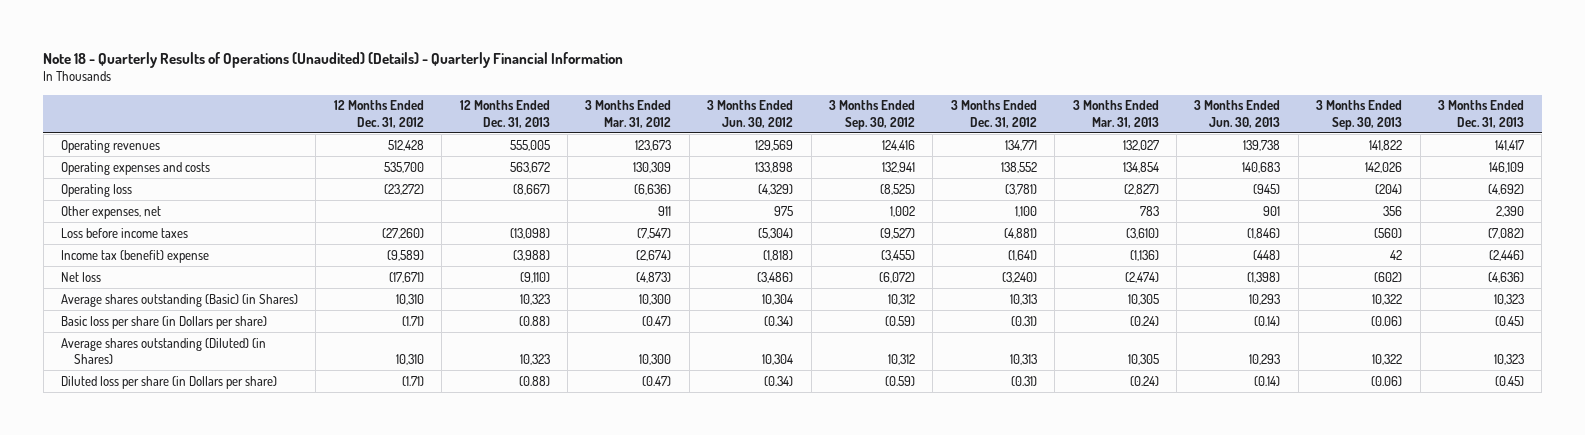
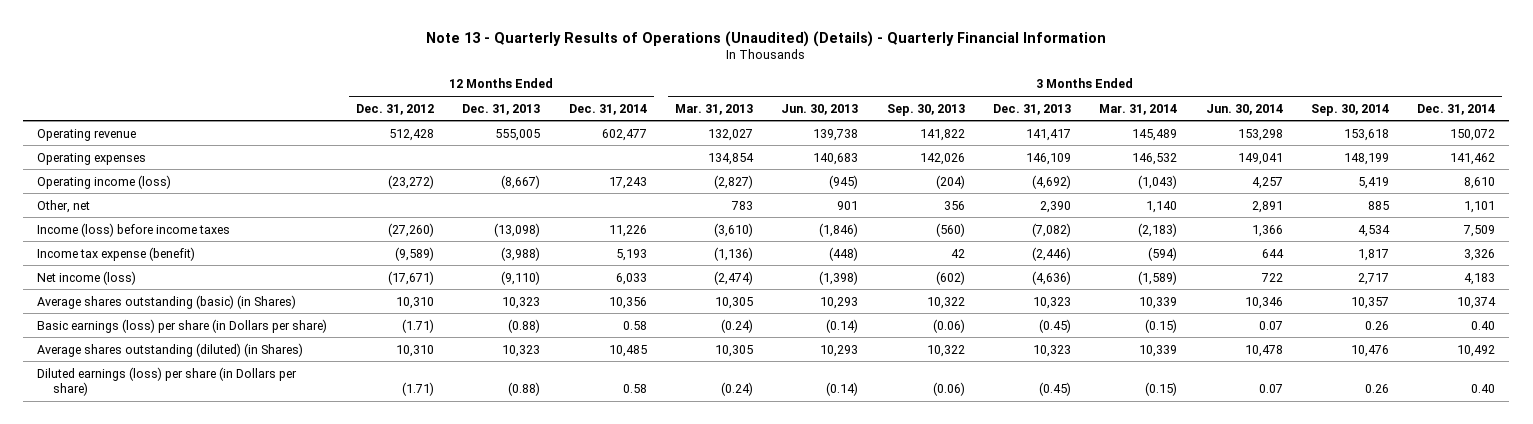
- Note 18 - Quarterly Results of Operations (Unaudited) (Details) - Quarterly Financial Information
+ Note 13 - Quarterly Results of Operations (Unaudited) (Details) - Quarterly Financial Information
- | 12 Months Ended Dec. 31, 2012 | 12 Months Ended Dec. 31, 2013 | 3 Months Ended Mar. 31, 2012 | 3 Months Ended Jun. 30, 2012 | 3 Months Ended Sep. 30, 2012 | 3 Months Ended Dec. 31, 2012 | 3 Months Ended Mar. 31, 2013 | 3 Months Ended Jun. 30, 2013 | 3 Months Ended Sep. 30, 2013 | 3 Months Ended Dec. 31, 2013
+ | 12 Months Ended Dec. 31, 2012 | 12 Months Ended Dec. 31, 2013 | 12 Months Ended Dec. 31, 2014 | 3 Months Ended Mar. 31, 2013 | 3 Months Ended Jun. 30, 2013 | 3 Months Ended Sep. 30, 2013 | 3 Months Ended Dec. 31, 2013 | 3 Months Ended Mar. 31, 2014 | 3 Months Ended Jun. 30, 2014 | 3 Months Ended Sep. 30, 2014 | 3 Months Ended Dec. 31, 2014
- Operating revenues | 512,428 | 555,005 | 123,673 | 129,569 | 124,416 | 134,771 | 132,027 | 139,738 | 141,822 | 141,417
- Operating expenses and costs | 535,700 | 563,672 | 130,309 | 133,898 | 132,941 | 138,552 | 134,854 | 140,683 | 142,026 | 146,109
- Operating loss | (23,272) | (8,667) | (6,636) | (4,329) | (8,525) | (3,781) | (2,827) | (945) | (204) | (4,692)
- Other expenses, net | | | 911 | 975 | 1,002 | 1,100 | 783 | 901 | 356 | 2,390
- Loss before income taxes | (27,260) | (13,098) | (7,547) | (5,304) | (9,527) | (4,881) | (3,610) | (1,846) | (560) | (7,082)
- Income tax (benefit) expense | (9,589) | (3,988) | (2,674) | (1,818) | (3,455) | (1,641) | (1,136) | (448) | 42 | (2,446)
- Net loss | (17,671) | (9,110) | (4,873) | (3,486) | (6,072) | (3,240) | (2,474) | (1,398) | (602) | (4,636)
- Average shares outstanding (Basic) (in Shares) | 10,310 | 10,323 | 10,300 | 10,304 | 10,312 | 10,313 | 10,305 | 10,293 | 10,322 | 10,323
- Basic loss per share (in Dollars per share) | (1.71) | (0.88) | (0.47) | (0.34) | (0.59) | (0.31) | (0.24) | (0.14) | (0.06) | (0.45)
- Average shares outstanding (Diluted) (in Shares) | 10,310 | 10,323 | 10,300 | 10,304 | 10,312 | 10,313 | 10,305 | 10,293 | 10,322 | 10,323
- Diluted loss per share (in Dollars per share) | (1.71) | (0.88) | (0.47) | (0.34) | (0.59) | (0.31) | (0.24) | (0.14) | (0.06) | (0.45)
+ Operating revenue | 512,428 | 555,005 | 602,477 | 132,027 | 139,738 | 141,822 | 141,417 | 145,489 | 153,298 | 153,618 | 150,072
+ Operating expenses | | | | 134,854 | 140,683 | 142,026 | 146,109 | 146,532 | 149,041 | 148,199 | 141,462
+ Operating income (loss) | (23,272) | (8,667) | 17,243 | (2,827) | (945) | (204) | (4,692) | (1,043) | 4,257 | 5,419 | 8,610
+ Other, net | | | | 783 | 901 | 356 | 2,390 | 1,140 | 2,891 | 885 | 1,101
+ Income (loss) before income taxes | (27,260) | (13,098) | 11,226 | (3,610) | (1,846) | (560) | (7,082) | (2,183) | 1,366 | 4,534 | 7,509
+ Income tax expense (benefit) | (9,589) | (3,988) | 5,193 | (1,136) | (448) | 42 | (2,446) | (594) | 644 | 1,817 | 3,326
+ Net income (loss) | (17,671) | (9,110) | 6,033 | (2,474) | (1,398) | (602) | (4,636) | (1,589) | 722 | 2,717 | 4,183
+ Average shares outstanding (basic) (in Shares) | 10,310 | 10,323 | 10,356 | 10,305 | 10,293 | 10,322 | 10,323 | 10,339 | 10,346 | 10,357 | 10,374
+ Basic earnings (loss) per share (in Dollars per share) | (1.71) | (0.88) | 0.58 | (0.24) | (0.14) | (0.06) | (0.45) | (0.15) | 0.07 | 0.26 | 0.40
+ Average shares outstanding (diluted) (in Shares) | 10,310 | 10,323 | 10,485 | 10,305 | 10,293 | 10,322 | 10,323 | 10,339 | 10,478 | 10,476 | 10,492
+ Diluted earnings (loss) per share (in Dollars per share) | (1.71) | (0.88) | 0.58 | (0.24) | (0.14) | (0.06) | (0.45) | (0.15) | 0.07 | 0.26 | 0.40

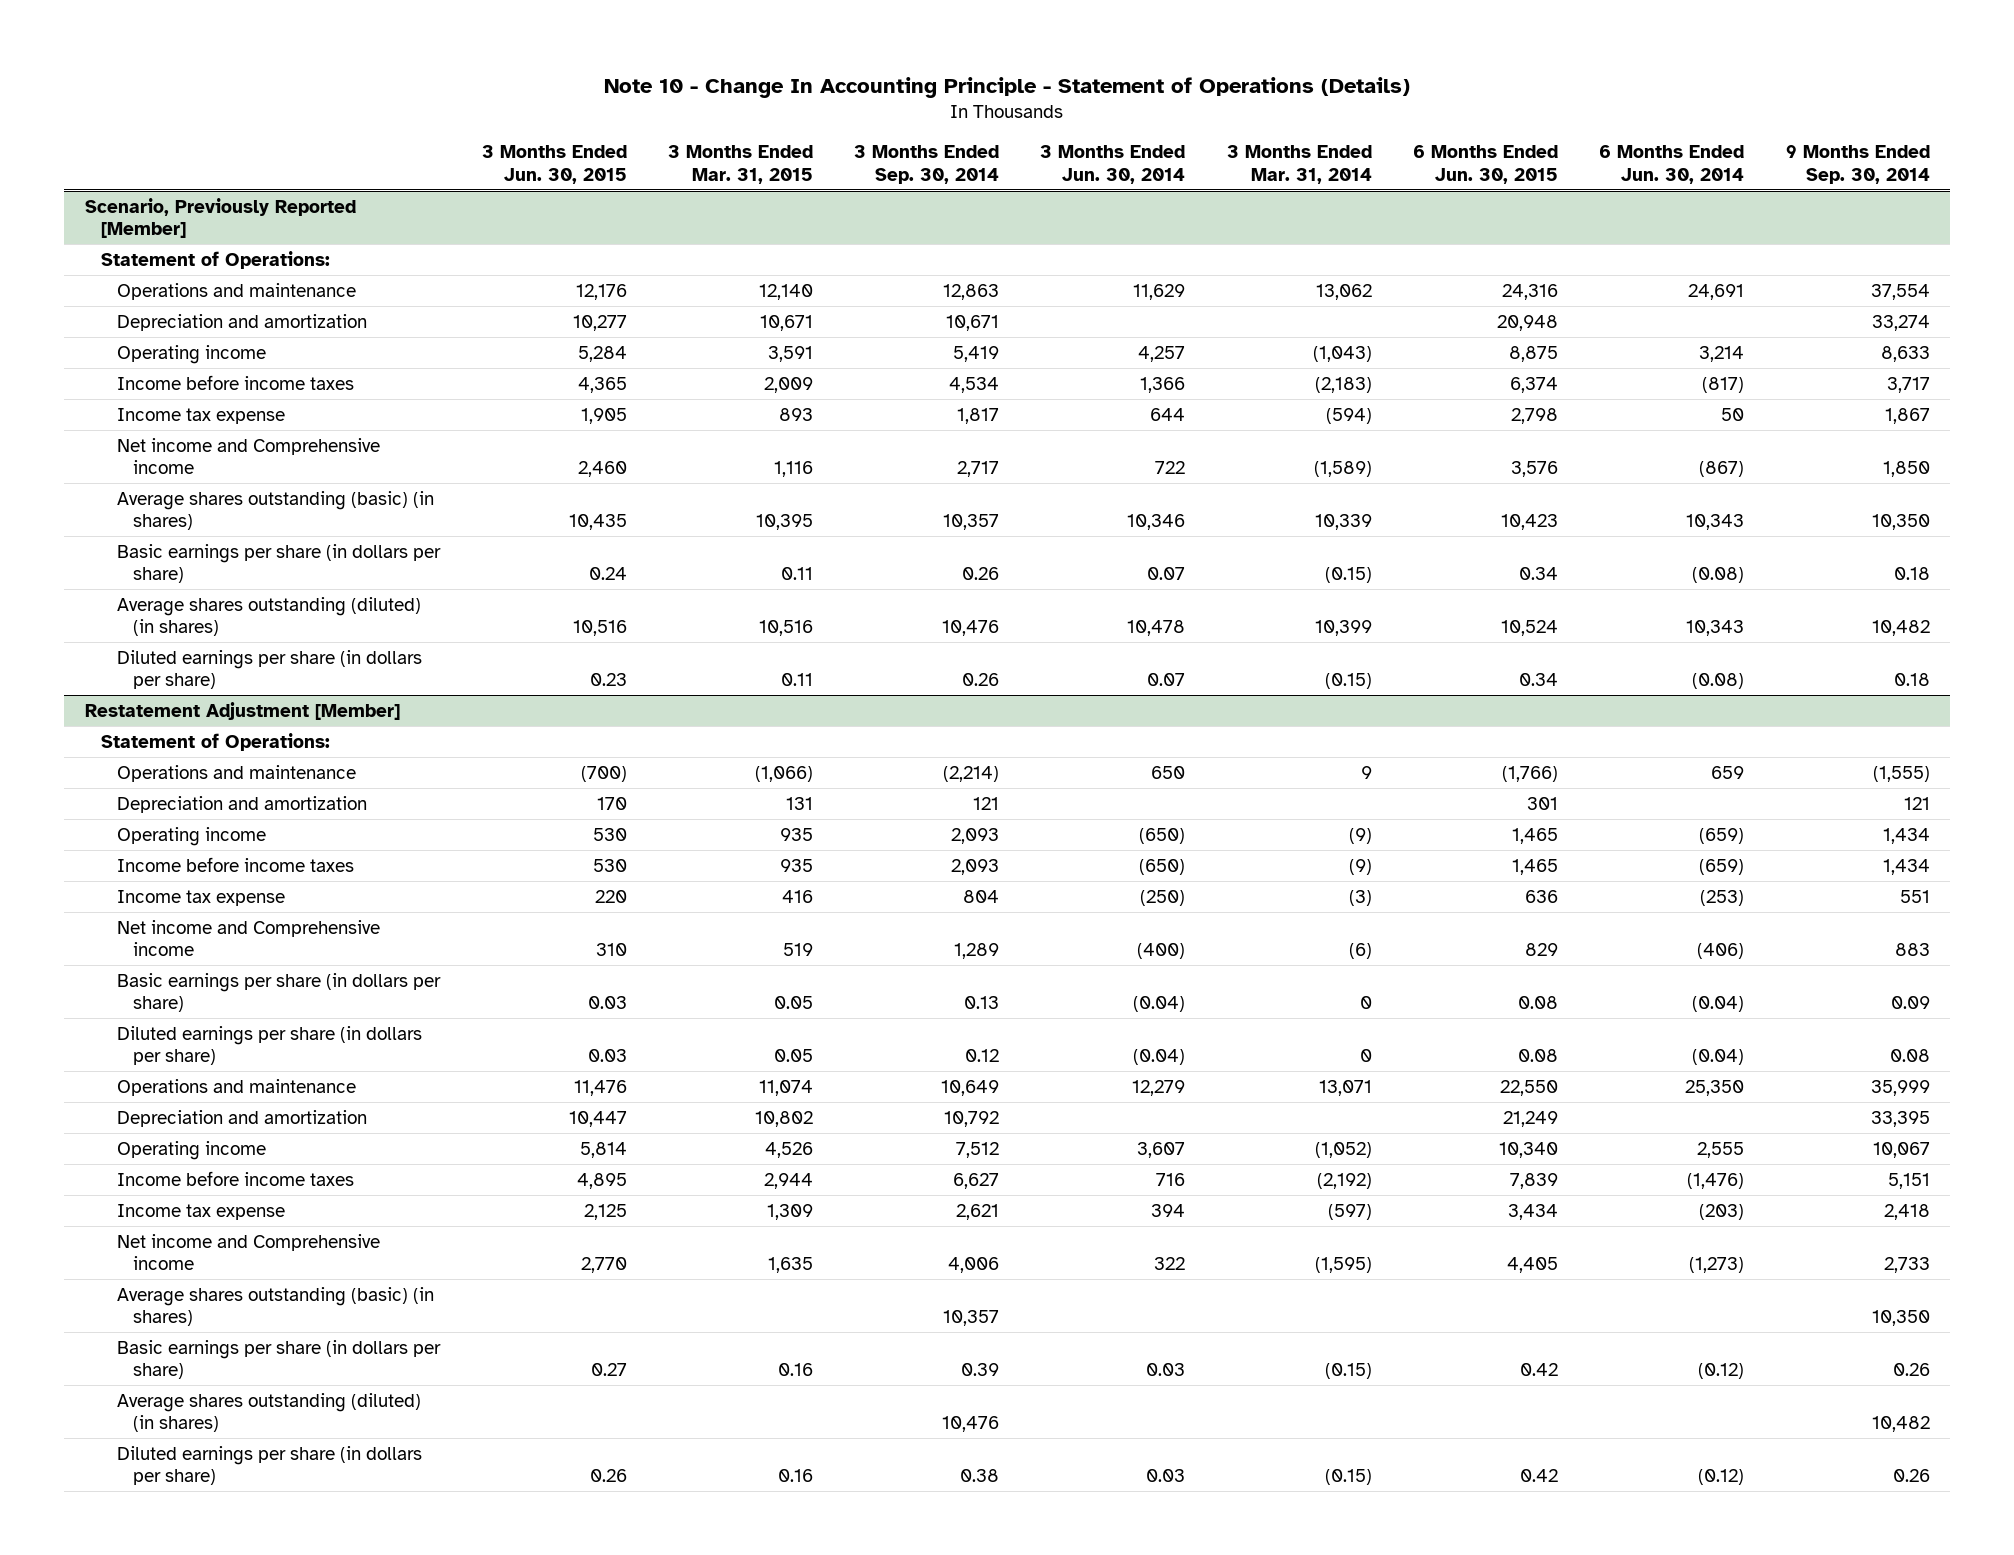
- Note 13 - Quarterly Results of Operations (Unaudited) (Details) - Quarterly Financial Information
+ Note 10 - Change In Accounting Principle - Statement of Operations (Details)
- | 12 Months Ended Dec. 31, 2012 | 12 Months Ended Dec. 31, 2013 | 12 Months Ended Dec. 31, 2014 | 3 Months Ended Mar. 31, 2013 | 3 Months Ended Jun. 30, 2013 | 3 Months Ended Sep. 30, 2013 | 3 Months Ended Dec. 31, 2013 | 3 Months Ended Mar. 31, 2014 | 3 Months Ended Jun. 30, 2014 | 3 Months Ended Sep. 30, 2014 | 3 Months Ended Dec. 31, 2014
+ | 3 Months Ended Jun. 30, 2015 | 3 Months Ended Mar. 31, 2015 | 3 Months Ended Sep. 30, 2014 | 3 Months Ended Jun. 30, 2014 | 3 Months Ended Mar. 31, 2014 | 6 Months Ended Jun. 30, 2015 | 6 Months Ended Jun. 30, 2014 | 9 Months Ended Sep. 30, 2014
- Operating revenue | 512,428 | 555,005 | 602,477 | 132,027 | 139,738 | 141,822 | 141,417 | 145,489 | 153,298 | 153,618 | 150,072
- Operating expenses | | | | 134,854 | 140,683 | 142,026 | 146,109 | 146,532 | 149,041 | 148,199 | 141,462
- Operating income (loss) | (23,272) | (8,667) | 17,243 | (2,827) | (945) | (204) | (4,692) | (1,043) | 4,257 | 5,419 | 8,610
- Other, net | | | | 783 | 901 | 356 | 2,390 | 1,140 | 2,891 | 885 | 1,101
- Income (loss) before income taxes | (27,260) | (13,098) | 11,226 | (3,610) | (1,846) | (560) | (7,082) | (2,183) | 1,366 | 4,534 | 7,509
- Income tax expense (benefit) | (9,589) | (3,988) | 5,193 | (1,136) | (448) | 42 | (2,446) | (594) | 644 | 1,817 | 3,326
- Net income (loss) | (17,671) | (9,110) | 6,033 | (2,474) | (1,398) | (602) | (4,636) | (1,589) | 722 | 2,717 | 4,183
- Average shares outstanding (basic) (in Shares) | 10,310 | 10,323 | 10,356 | 10,305 | 10,293 | 10,322 | 10,323 | 10,339 | 10,346 | 10,357 | 10,374
- Basic earnings (loss) per share (in Dollars per share) | (1.71) | (0.88) | 0.58 | (0.24) | (0.14) | (0.06) | (0.45) | (0.15) | 0.07 | 0.26 | 0.40
- Average shares outstanding (diluted) (in Shares) | 10,310 | 10,323 | 10,485 | 10,305 | 10,293 | 10,322 | 10,323 | 10,339 | 10,478 | 10,476 | 10,492
- Diluted earnings (loss) per share (in Dollars per share) | (1.71) | (0.88) | 0.58 | (0.24) | (0.14) | (0.06) | (0.45) | (0.15) | 0.07 | 0.26 | 0.40
+ Scenario, Previously Reported [Member]
+ Statement of Operations:
+ Operations and maintenance | 12,176 | 12,140 | 12,863 | 11,629 | 13,062 | 24,316 | 24,691 | 37,554
+ Depreciation and amortization | 10,277 | 10,671 | 10,671 | | | 20,948 | | 33,274
+ Operating income | 5,284 | 3,591 | 5,419 | 4,257 | (1,043) | 8,875 | 3,214 | 8,633
+ Income before income taxes | 4,365 | 2,009 | 4,534 | 1,366 | (2,183) | 6,374 | (817) | 3,717
+ Income tax expense | 1,905 | 893 | 1,817 | 644 | (594) | 2,798 | 50 | 1,867
+ Net income and Comprehensive income | 2,460 | 1,116 | 2,717 | 722 | (1,589) | 3,576 | (867) | 1,850
+ Average shares outstanding (basic) (in shares) | 10,435 | 10,395 | 10,357 | 10,346 | 10,339 | 10,423 | 10,343 | 10,350
+ Basic earnings per share (in dollars per share) | 0.24 | 0.11 | 0.26 | 0.07 | (0.15) | 0.34 | (0.08) | 0.18
+ Average shares outstanding (diluted) (in shares) | 10,516 | 10,516 | 10,476 | 10,478 | 10,399 | 10,524 | 10,343 | 10,482
+ Diluted earnings per share (in dollars per share) | 0.23 | 0.11 | 0.26 | 0.07 | (0.15) | 0.34 | (0.08) | 0.18
+ Restatement Adjustment [Member]
+ Statement of Operations:
+ Operations and maintenance | (700) | (1,066) | (2,214) | 650 | 9 | (1,766) | 659 | (1,555)
+ Depreciation and amortization | 170 | 131 | 121 | | | 301 | | 121
+ Operating income | 530 | 935 | 2,093 | (650) | (9) | 1,465 | (659) | 1,434
+ Income before income taxes | 530 | 935 | 2,093 | (650) | (9) | 1,465 | (659) | 1,434
+ Income tax expense | 220 | 416 | 804 | (250) | (3) | 636 | (253) | 551
+ Net income and Comprehensive income | 310 | 519 | 1,289 | (400) | (6) | 829 | (406) | 883
+ Basic earnings per share (in dollars per share) | 0.03 | 0.05 | 0.13 | (0.04) | 0 | 0.08 | (0.04) | 0.09
+ Diluted earnings per share (in dollars per share) | 0.03 | 0.05 | 0.12 | (0.04) | 0 | 0.08 | (0.04) | 0.08
+ Operations and maintenance | 11,476 | 11,074 | 10,649 | 12,279 | 13,071 | 22,550 | 25,350 | 35,999
+ Depreciation and amortization | 10,447 | 10,802 | 10,792 | | | 21,249 | | 33,395
+ Operating income | 5,814 | 4,526 | 7,512 | 3,607 | (1,052) | 10,340 | 2,555 | 10,067
+ Income before income taxes | 4,895 | 2,944 | 6,627 | 716 | (2,192) | 7,839 | (1,476) | 5,151
+ Income tax expense | 2,125 | 1,309 | 2,621 | 394 | (597) | 3,434 | (203) | 2,418
+ Net income and Comprehensive income | 2,770 | 1,635 | 4,006 | 322 | (1,595) | 4,405 | (1,273) | 2,733
+ Average shares outstanding (basic) (in shares) | | | 10,357 | | | | | 10,350
+ Basic earnings per share (in dollars per share) | 0.27 | 0.16 | 0.39 | 0.03 | (0.15) | 0.42 | (0.12) | 0.26
+ Average shares outstanding (diluted) (in shares) | | | 10,476 | | | | | 10,482
+ Diluted earnings per share (in dollars per share) | 0.26 | 0.16 | 0.38 | 0.03 | (0.15) | 0.42 | (0.12) | 0.26

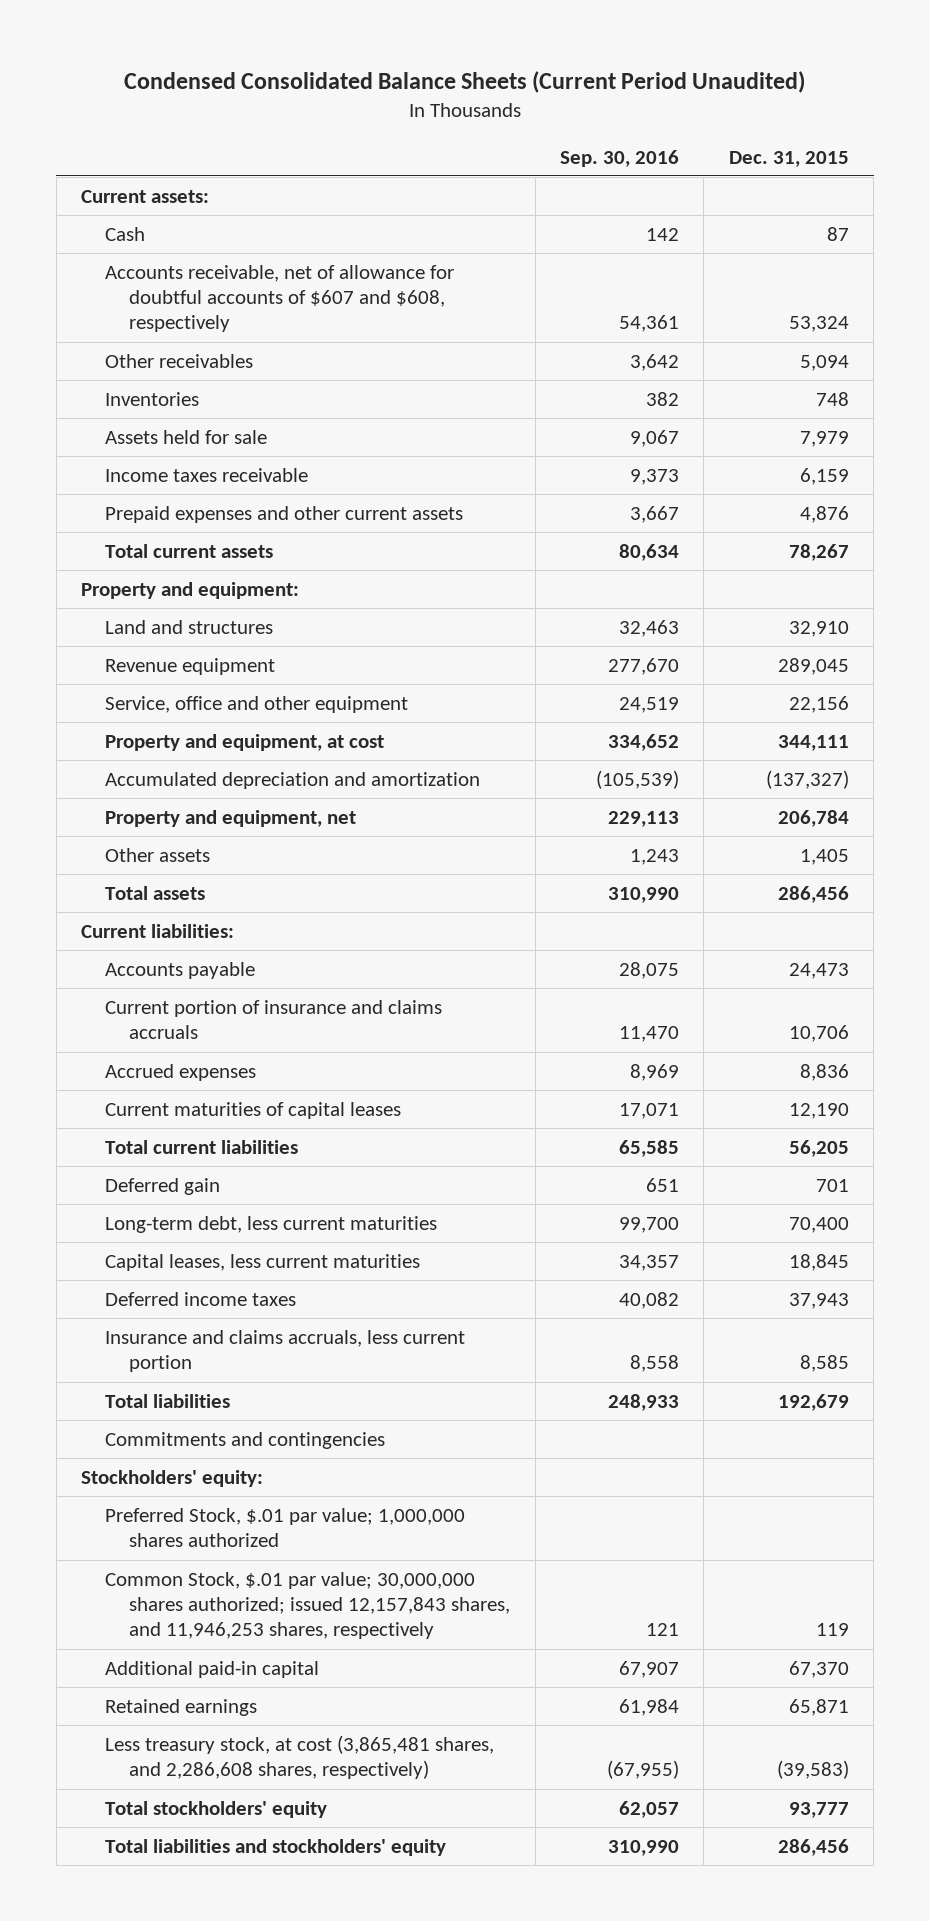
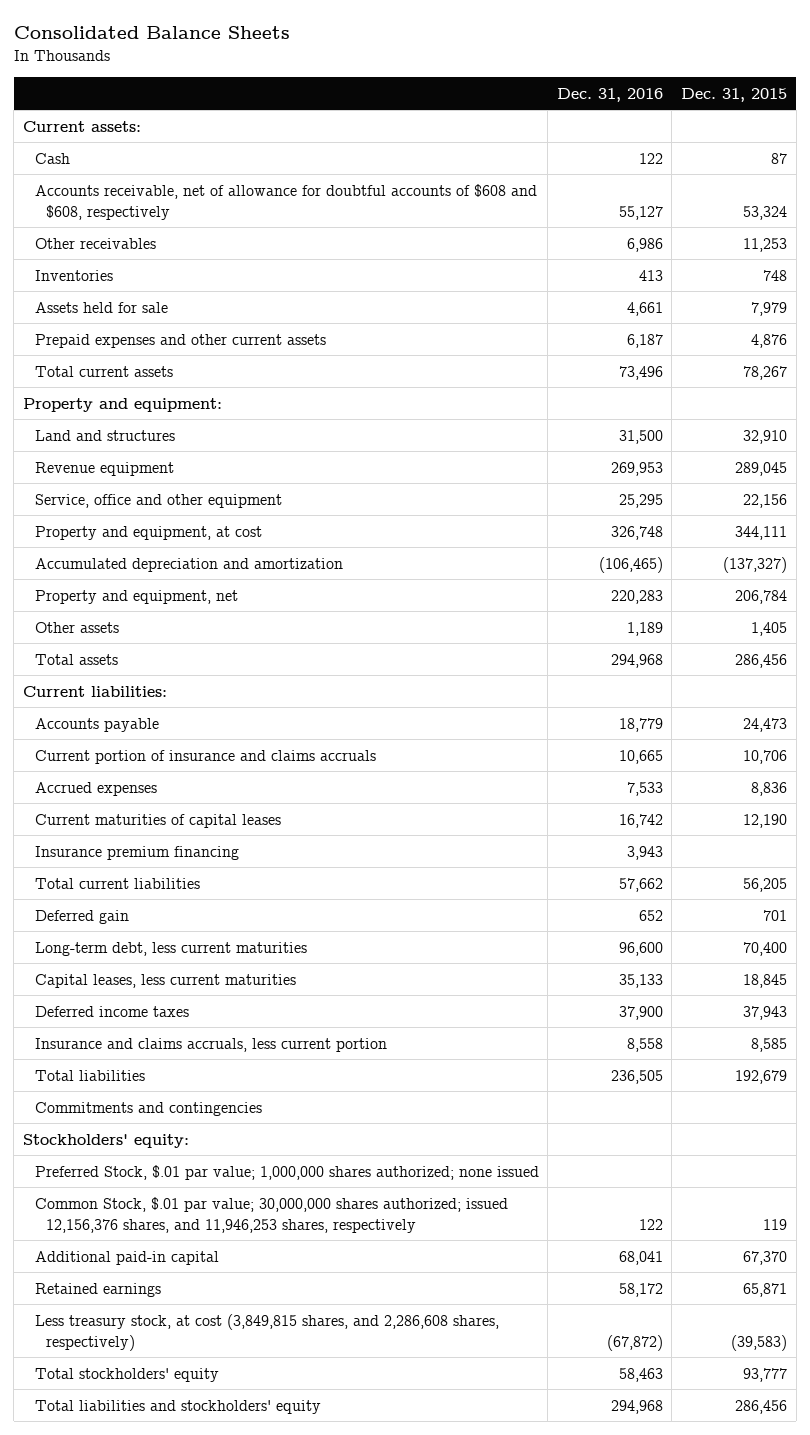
- Condensed Consolidated Balance Sheets (Current Period Unaudited)
+ Consolidated Balance Sheets
- | Sep. 30, 2016 | Dec. 31, 2015
+ | Dec. 31, 2016 | Dec. 31, 2015
- Accounts receivable, net of allowance for doubtful accounts of $607 and $608, respectively | 54,361 | 53,324
- Other receivables | 3,642 | 5,094
+ Accounts receivable, net of allowance for doubtful accounts of $608 and $608, respectively | 55,127 | 53,324
+ Other receivables | 6,986 | 11,253
- Income taxes receivable | 9,373 | 6,159
+ Insurance premium financing | 3,943 |
- Preferred Stock, $.01 par value; 1,000,000 shares authorized
- Common Stock, $.01 par value; 30,000,000 shares authorized; issued 12,157,843 shares, and 11,946,253 shares, respectively | 121 | 119
+ Preferred Stock, $.01 par value; 1,000,000 shares authorized; none issued
+ Common Stock, $.01 par value; 30,000,000 shares authorized; issued 12,156,376 shares, and 11,946,253 shares, respectively | 122 | 119
- Less treasury stock, at cost (3,865,481 shares, and 2,286,608 shares, respectively) | (67,955) | (39,583)
+ Less treasury stock, at cost (3,849,815 shares, and 2,286,608 shares, respectively) | (67,872) | (39,583)

